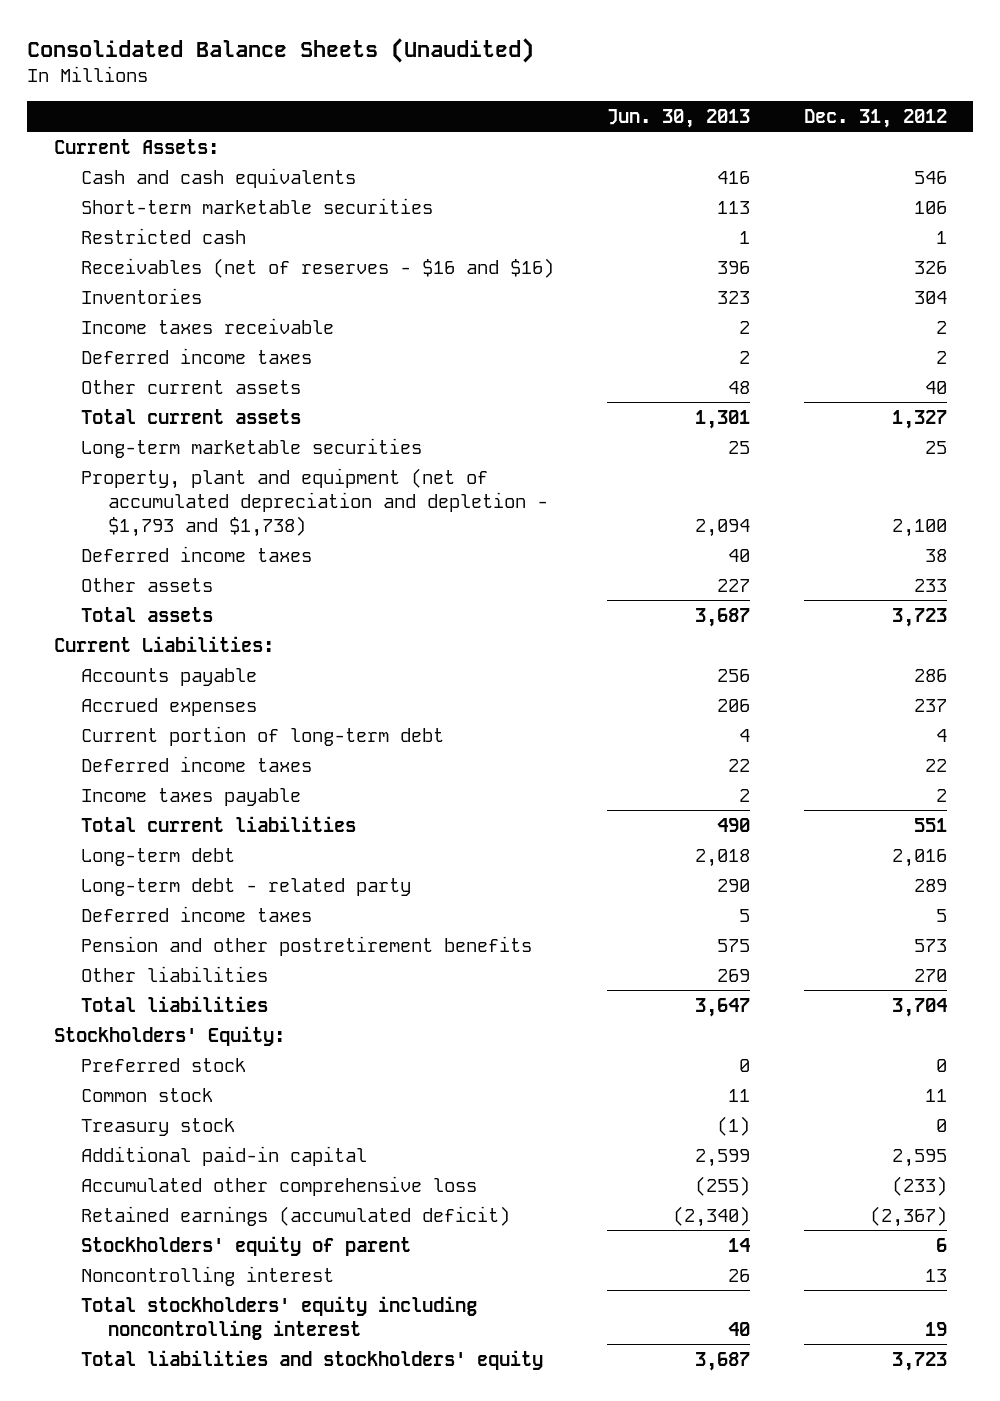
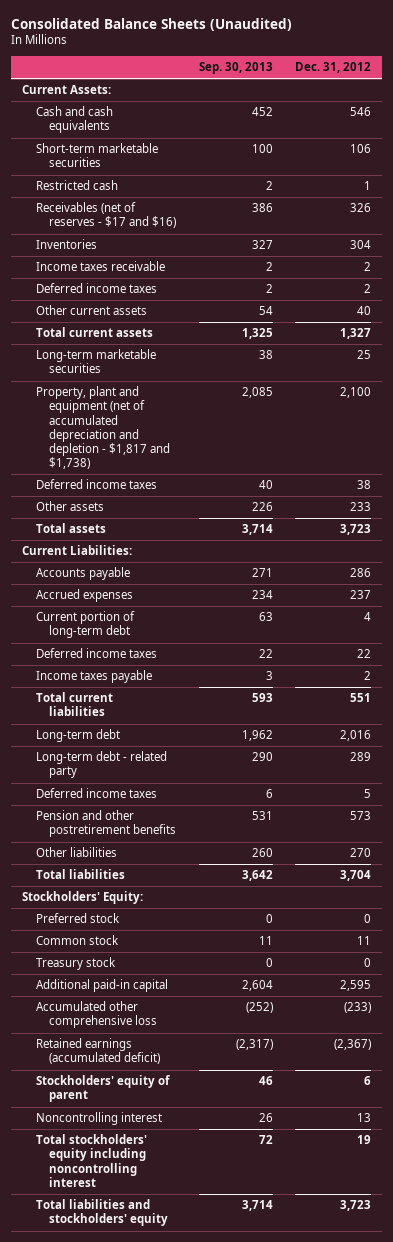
- | Jun. 30, 2013 | Dec. 31, 2012
+ | Sep. 30, 2013 | Dec. 31, 2012
- Receivables (net of reserves - $16 and $16) | 396 | 326
+ Receivables (net of reserves - $17 and $16) | 386 | 326
- Property, plant and equipment (net of accumulated depreciation and depletion - $1,793 and $1,738) | 2,094 | 2,100
+ Property, plant and equipment (net of accumulated depreciation and depletion - $1,817 and $1,738) | 2,085 | 2,100

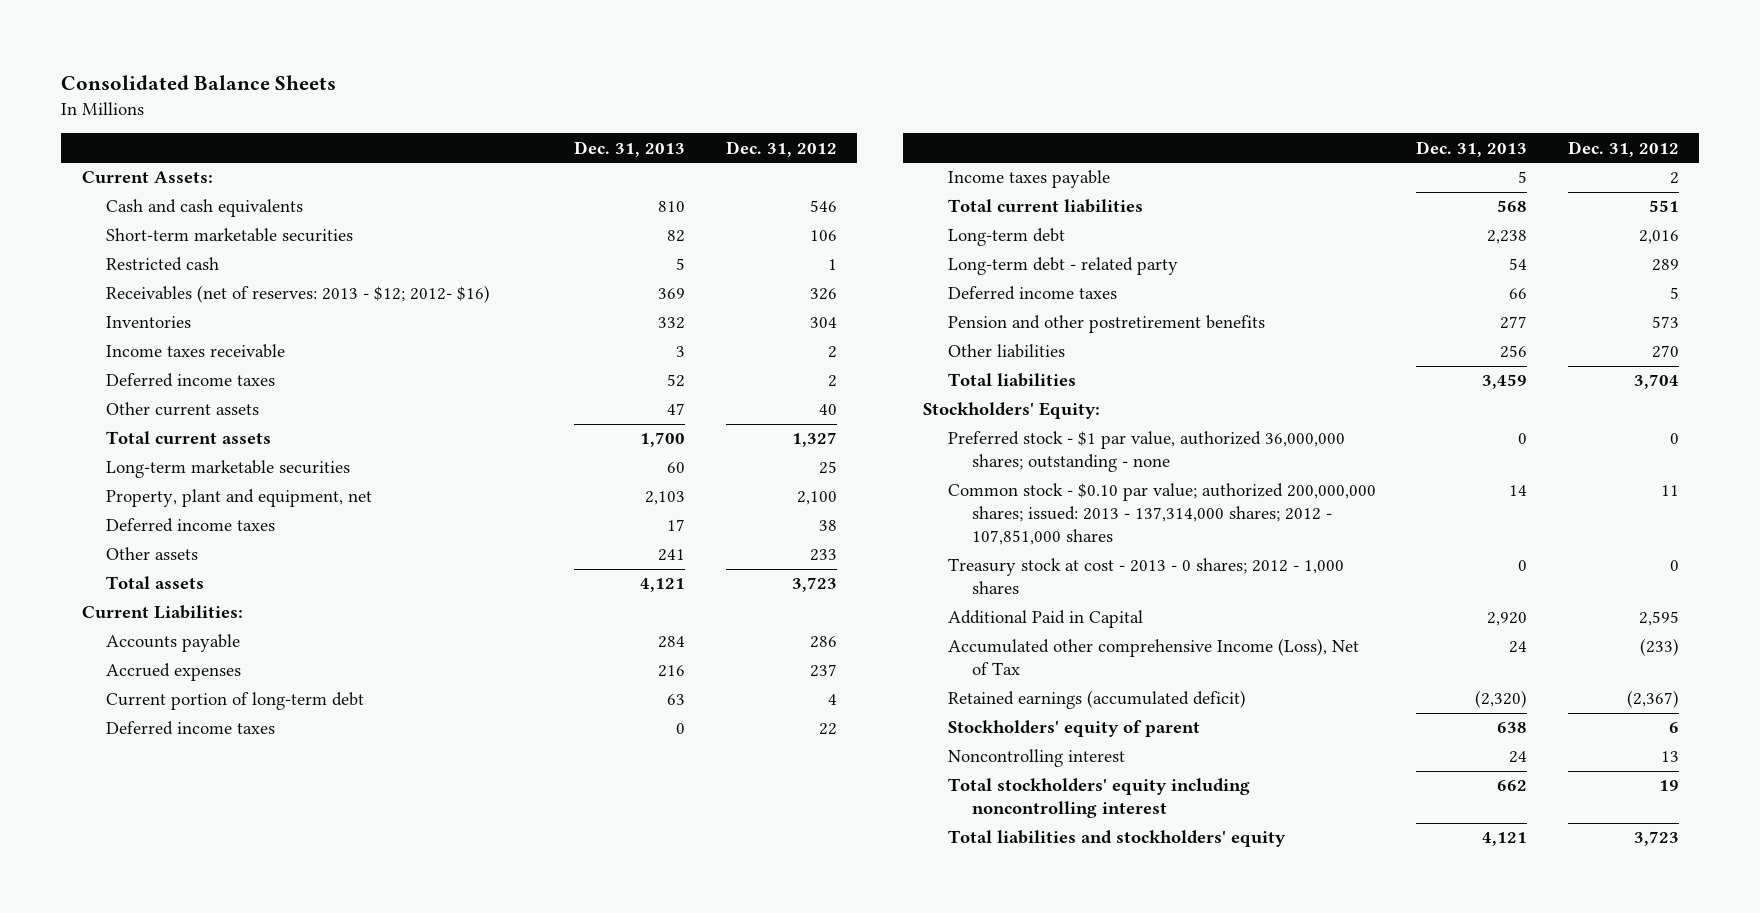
- Consolidated Balance Sheets (Unaudited)
+ Consolidated Balance Sheets
- | Sep. 30, 2013 | Dec. 31, 2012
+ | Dec. 31, 2013 | Dec. 31, 2012
- Receivables (net of reserves - $17 and $16) | 386 | 326
+ Receivables (net of reserves: 2013 - $12; 2012- $16) | 369 | 326
- Property, plant and equipment (net of accumulated depreciation and depletion - $1,817 and $1,738) | 2,085 | 2,100
+ Property, plant and equipment, net | 2,103 | 2,100
- Preferred stock | 0 | 0
- Common stock | 11 | 11
- Treasury stock | 0 | 0
- Additional paid-in capital | 2,604 | 2,595
- Accumulated other comprehensive loss | (252) | (233)
+ Preferred stock - $1 par value, authorized 36,000,000 shares; outstanding - none | 0 | 0
+ Common stock - $0.10 par value; authorized 200,000,000 shares; issued: 2013 - 137,314,000 shares; 2012 - 107,851,000 shares | 14 | 11
+ Treasury stock at cost - 2013 - 0 shares; 2012 - 1,000 shares | 0 | 0
+ Additional Paid in Capital | 2,920 | 2,595
+ Accumulated other comprehensive Income (Loss), Net of Tax | 24 | (233)

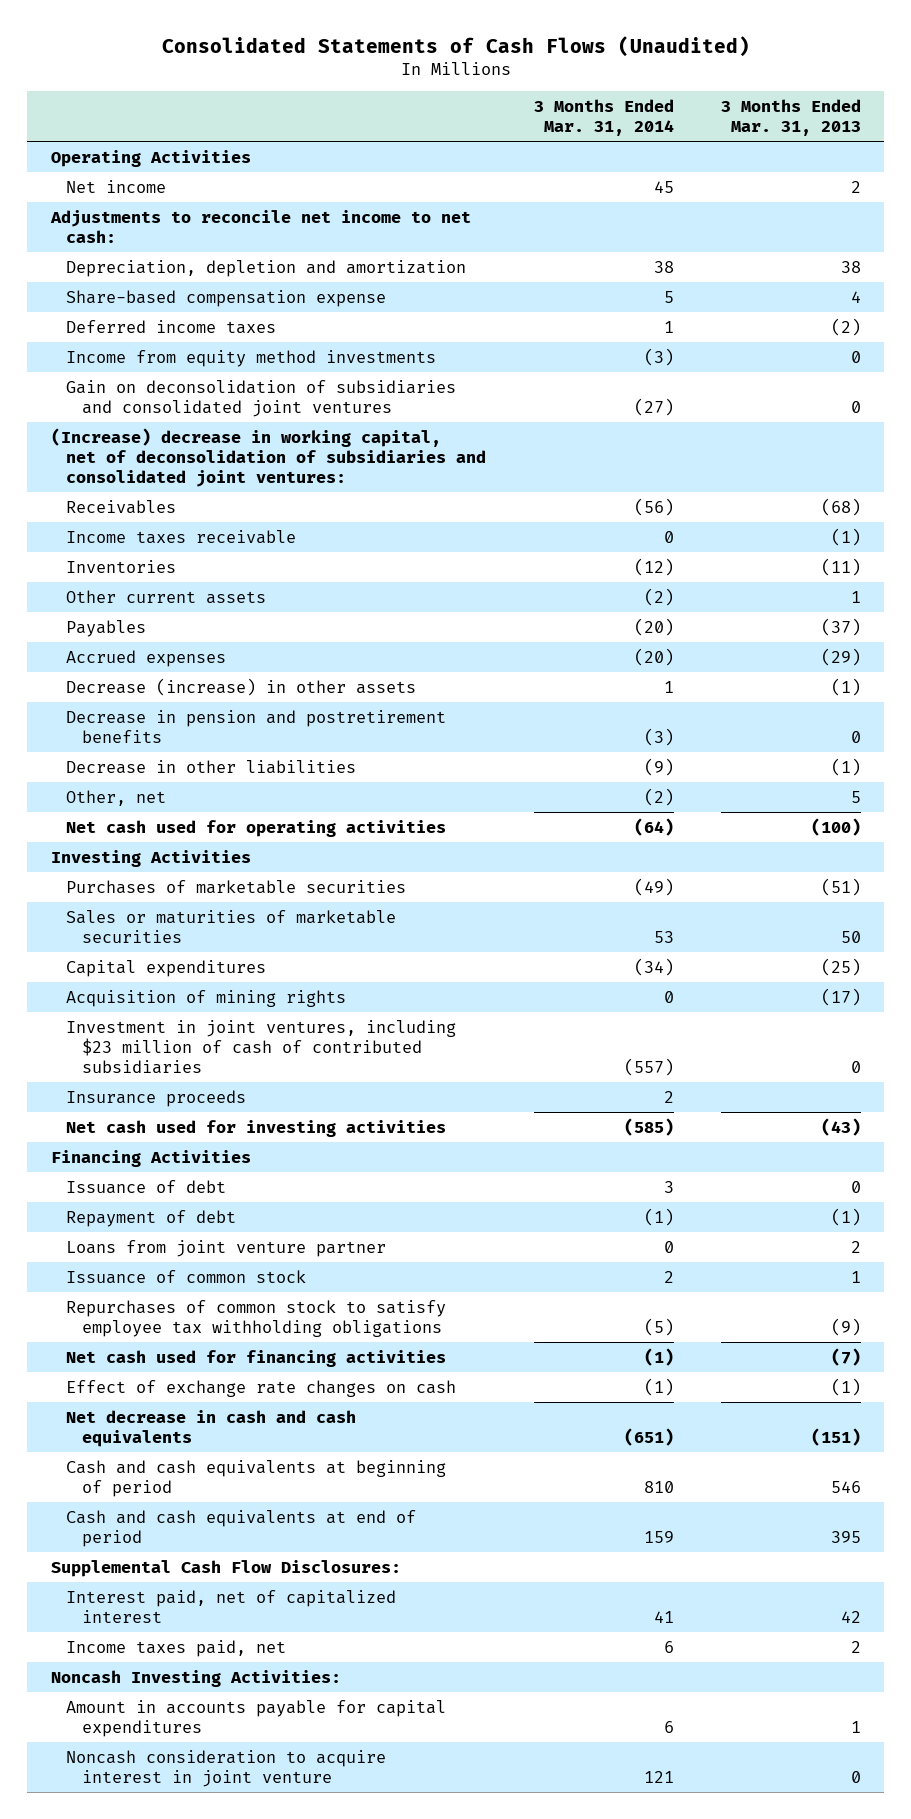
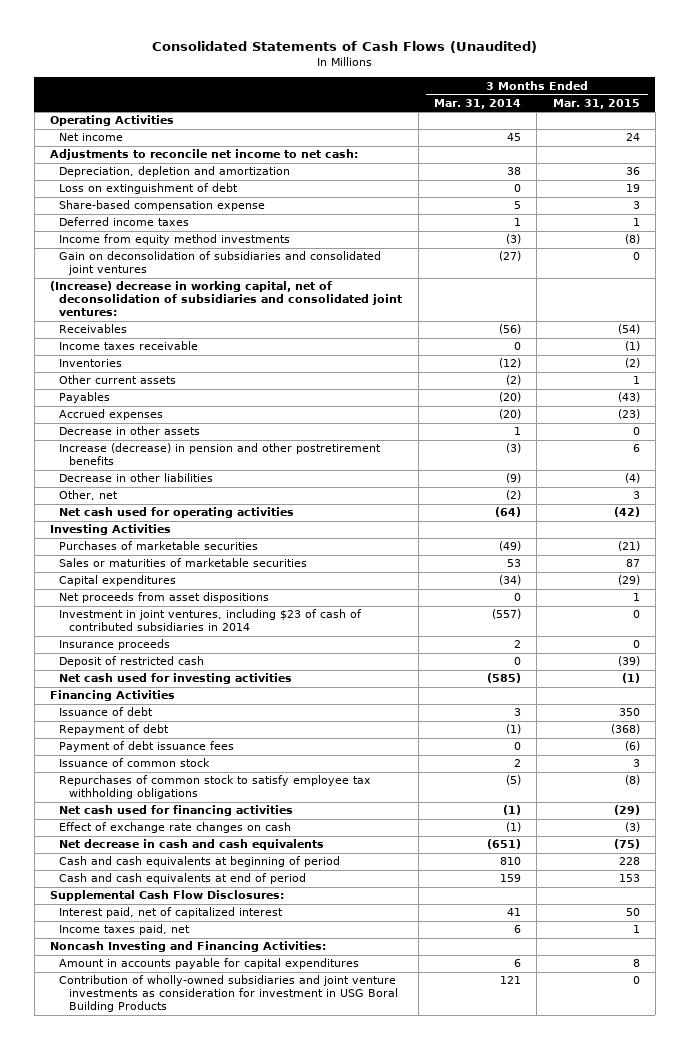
- | 3 Months Ended Mar. 31, 2014 | 3 Months Ended Mar. 31, 2013
+ | 3 Months Ended Mar. 31, 2014 | 3 Months Ended Mar. 31, 2015
+ Loss on extinguishment of debt | 0 | 19
- Decrease (increase) in other assets | 1 | (1)
- Decrease in pension and postretirement benefits | (3) | 0
+ Decrease in other assets | 1 | 0
+ Increase (decrease) in pension and other postretirement benefits | (3) | 6
- Acquisition of mining rights | 0 | (17)
- Investment in joint ventures, including $23 million of cash of contributed subsidiaries | (557) | 0
+ Net proceeds from asset dispositions | 0 | 1
+ Investment in joint ventures, including $23 of cash of contributed subsidiaries in 2014 | (557) | 0
+ Deposit of restricted cash | 0 | (39)
- Loans from joint venture partner | 0 | 2
+ Payment of debt issuance fees | 0 | (6)
- Noncash Investing Activities:
+ Noncash Investing and Financing Activities:
- Noncash consideration to acquire interest in joint venture | 121 | 0
+ Contribution of wholly-owned subsidiaries and joint venture investments as consideration for investment in USG Boral Building Products | 121 | 0

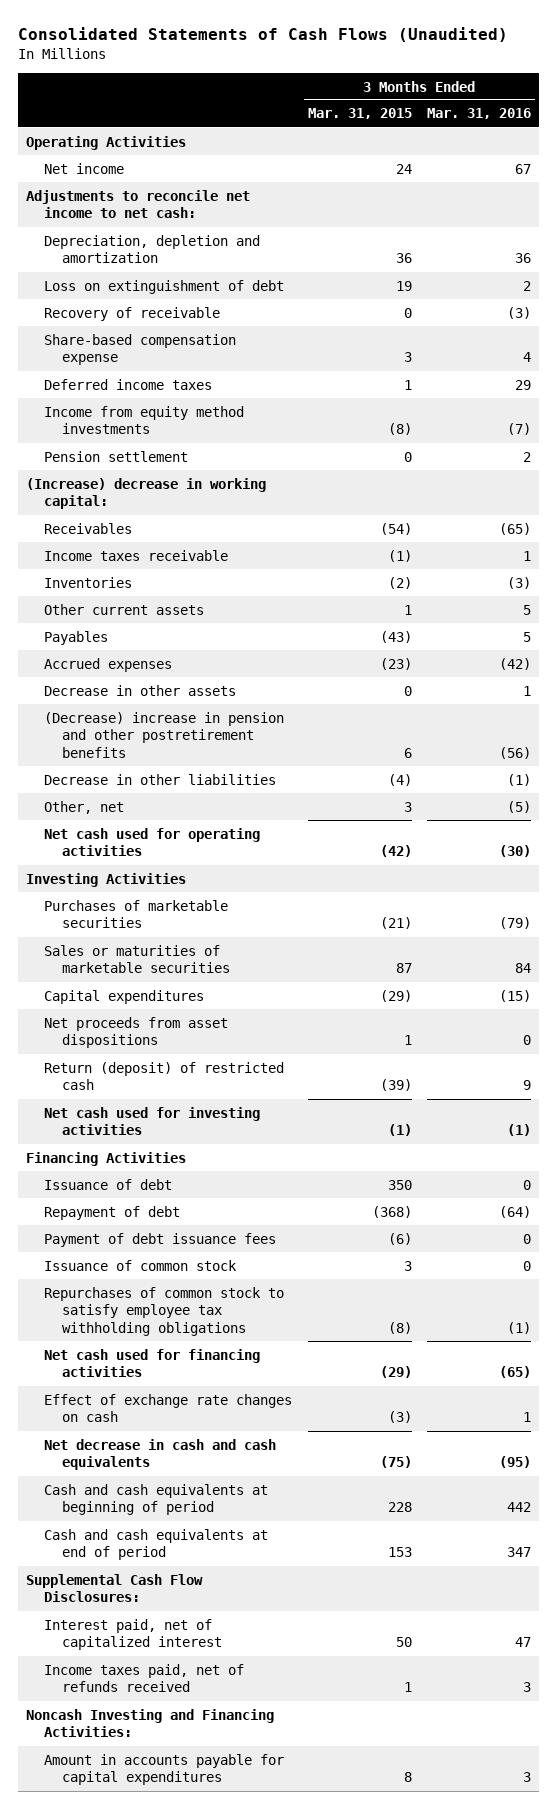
- | 3 Months Ended Mar. 31, 2014 | 3 Months Ended Mar. 31, 2015
+ | 3 Months Ended Mar. 31, 2015 | 3 Months Ended Mar. 31, 2016
+ Recovery of receivable | 0 | (3)
- Gain on deconsolidation of subsidiaries and consolidated joint ventures | (27) | 0
- (Increase) decrease in working capital, net of deconsolidation of subsidiaries and consolidated joint ventures:
+ Pension settlement | 0 | 2
+ (Increase) decrease in working capital:
- Increase (decrease) in pension and other postretirement benefits | (3) | 6
+ (Decrease) increase in pension and other postretirement benefits | 6 | (56)
- Investment in joint ventures, including $23 of cash of contributed subsidiaries in 2014 | (557) | 0
- Insurance proceeds | 2 | 0
- Deposit of restricted cash | 0 | (39)
+ Return (deposit) of restricted cash | (39) | 9
- Income taxes paid, net | 6 | 1
+ Income taxes paid, net of refunds received | 1 | 3
- Contribution of wholly-owned subsidiaries and joint venture investments as consideration for investment in USG Boral Building Products | 121 | 0

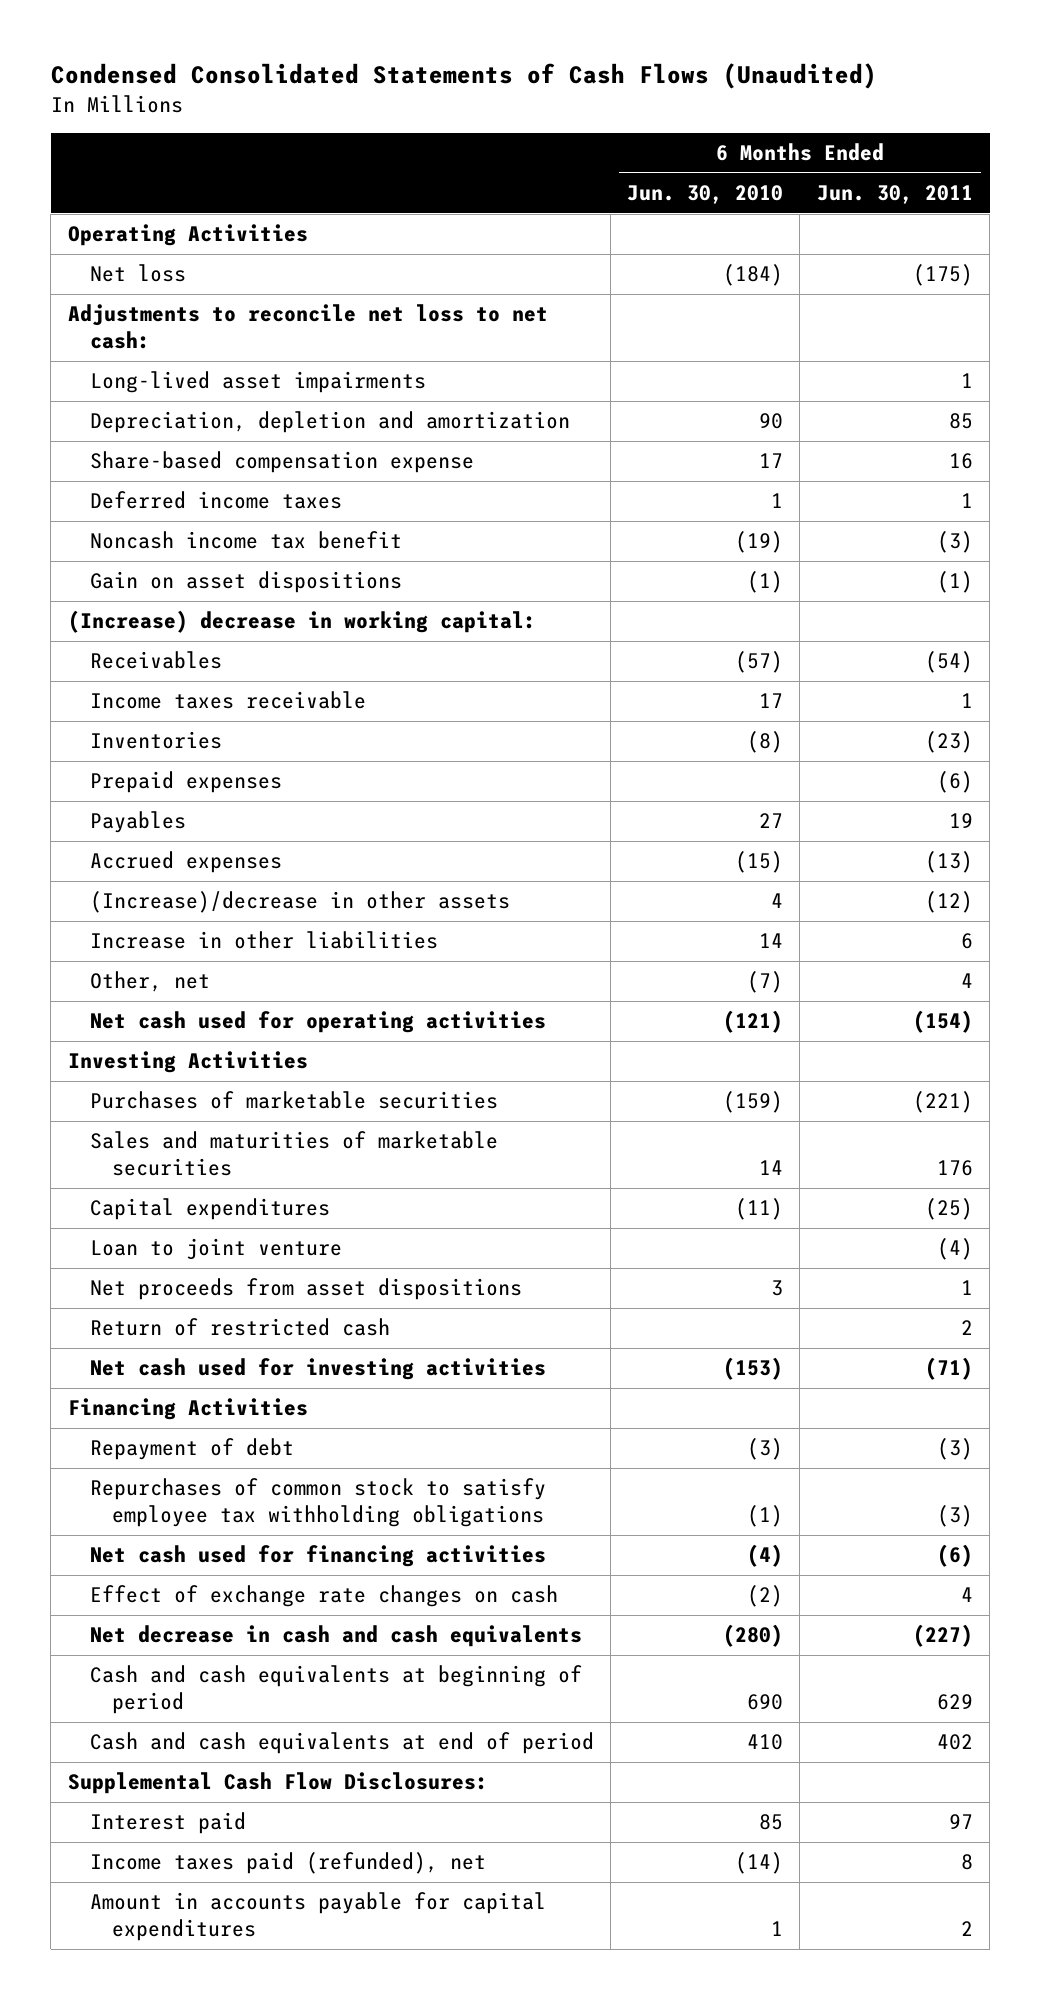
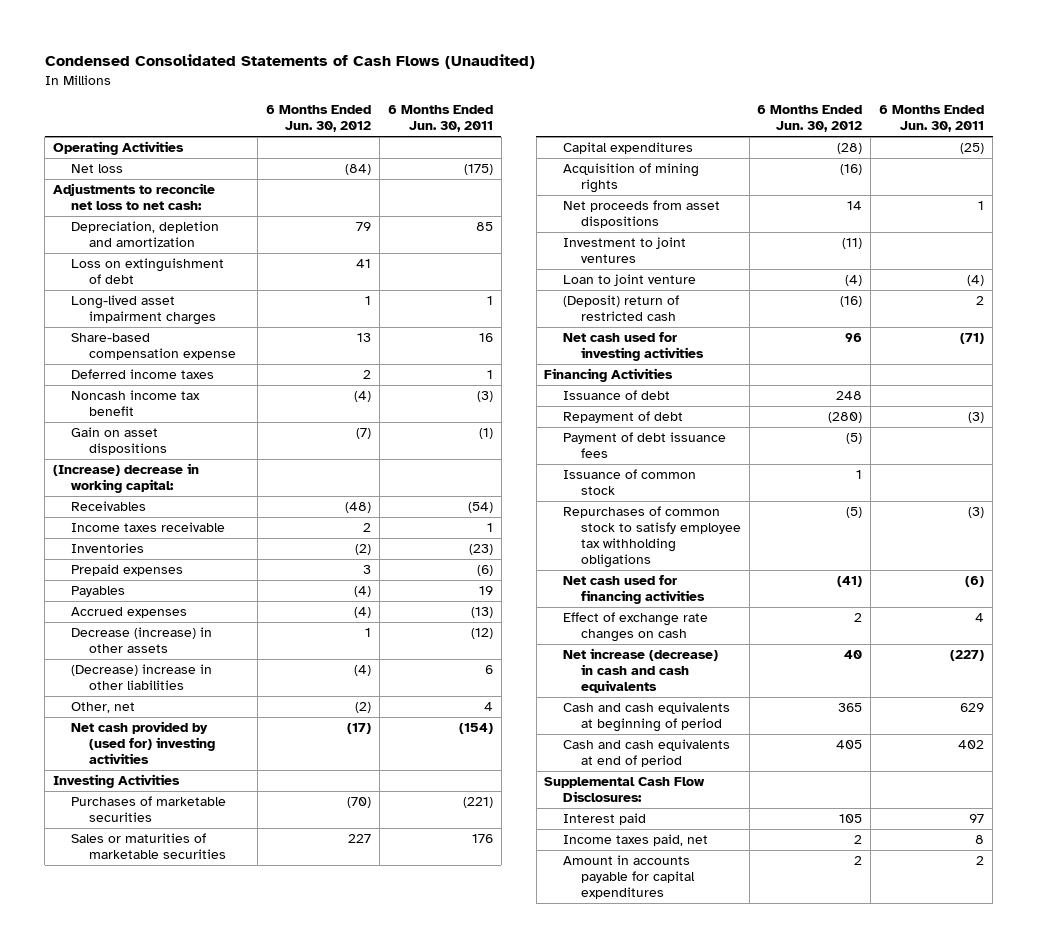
- | 6 Months Ended Jun. 30, 2010 | 6 Months Ended Jun. 30, 2011
+ | 6 Months Ended Jun. 30, 2012 | 6 Months Ended Jun. 30, 2011
- Long-lived asset impairments | | 1
+ Loss on extinguishment of debt | 41 |
+ Long-lived asset impairment charges | 1 | 1
- (Increase)/decrease in other assets | 4 | (12)
- Increase in other liabilities | 14 | 6
+ Decrease (increase) in other assets | 1 | (12)
+ (Decrease) increase in other liabilities | (4) | 6
- Net cash used for operating activities | (121) | (154)
+ Net cash provided by (used for) investing activities | (17) | (154)
- Sales and maturities of marketable securities | 14 | 176
+ Sales or maturities of marketable securities | 227 | 176
+ Acquisition of mining rights | (16) |
- Return of restricted cash | | 2
+ Investment to joint ventures | (11) |
moved down: Loan to joint venture | (4) | (4)
+ (Deposit) return of restricted cash | (16) | 2
+ Issuance of debt | 248 |
+ Payment of debt issuance fees | (5) |
+ Issuance of common stock | 1 |
- Net decrease in cash and cash equivalents | (280) | (227)
+ Net increase (decrease) in cash and cash equivalents | 40 | (227)
- Income taxes paid (refunded), net | (14) | 8
+ Income taxes paid, net | 2 | 8

